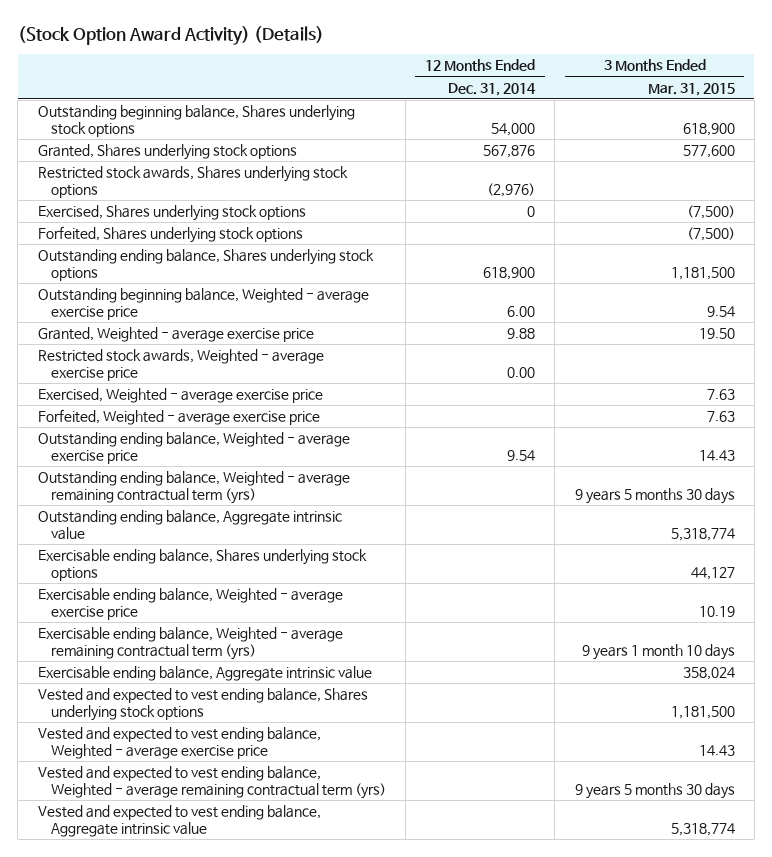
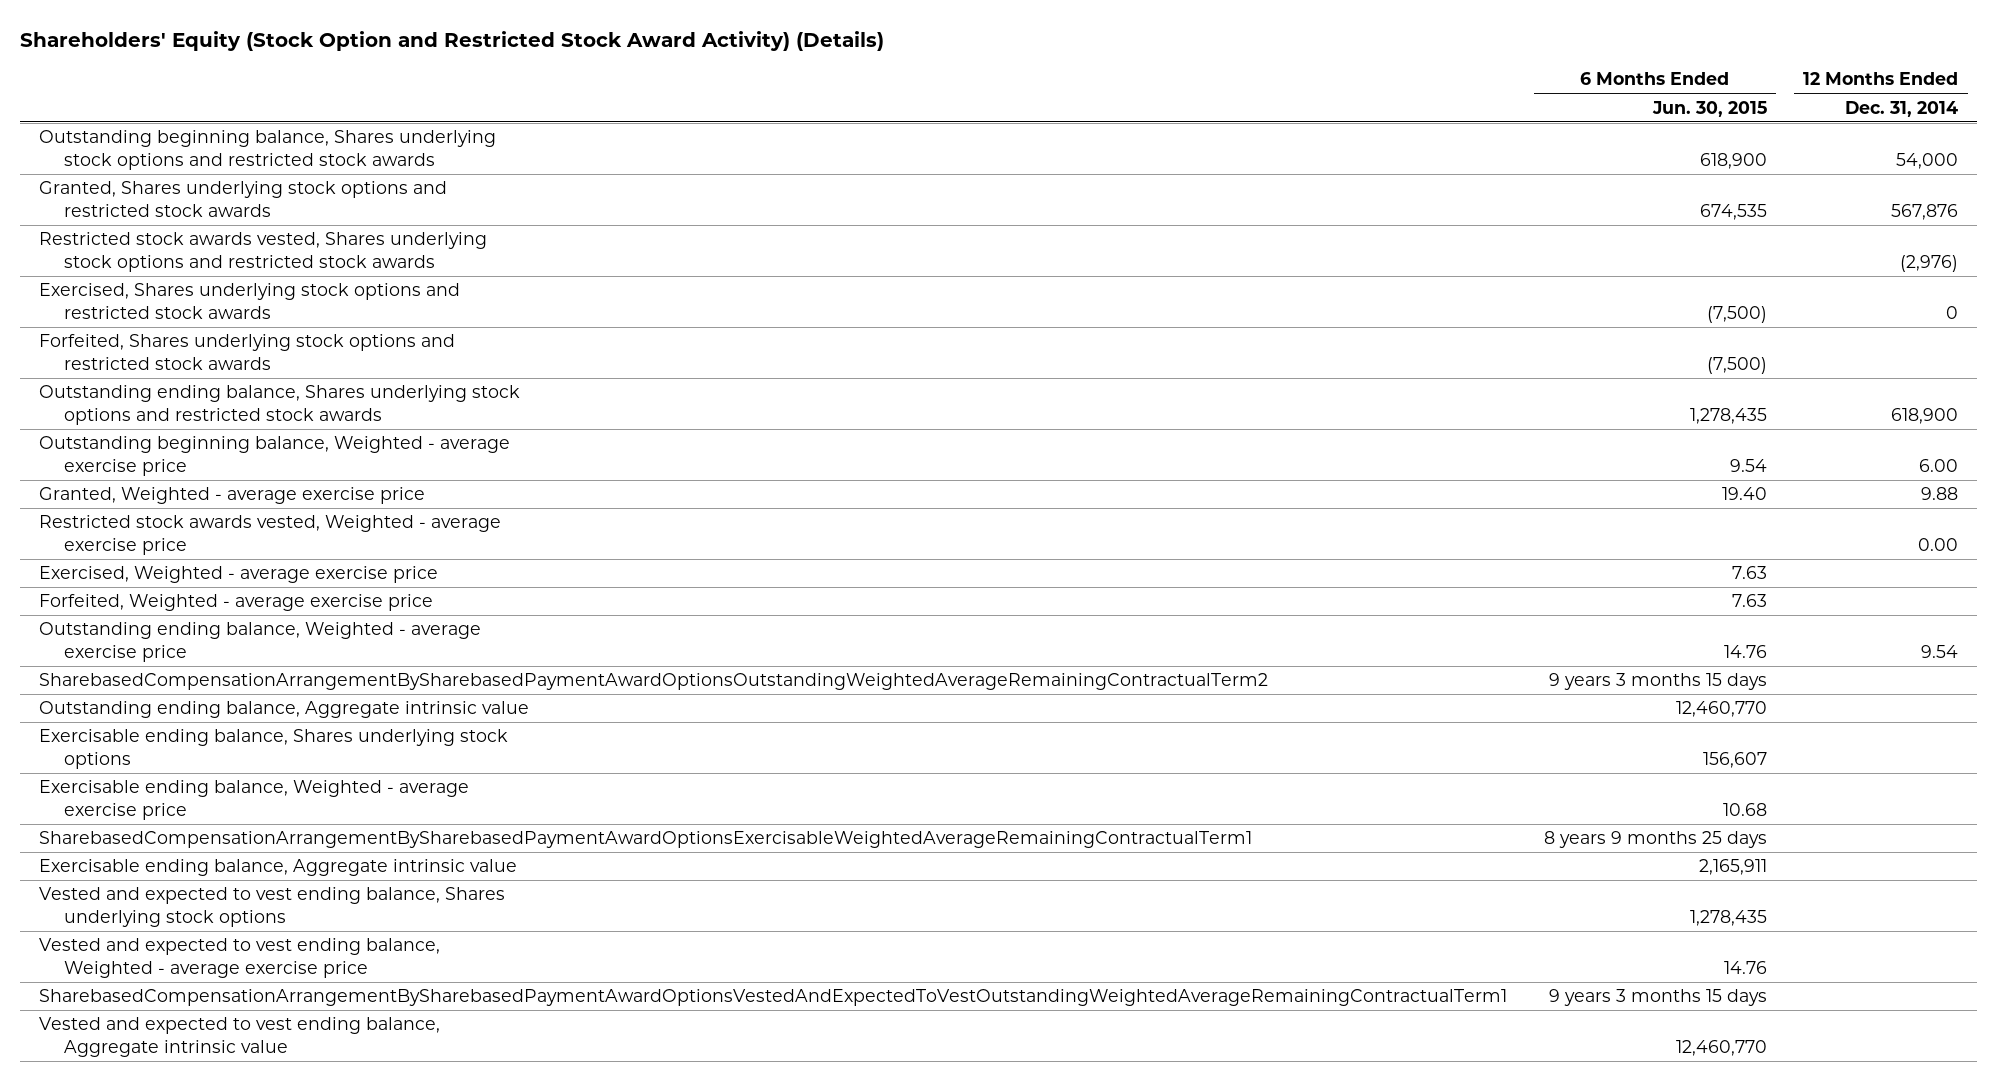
- (Stock Option Award Activity) (Details)
+ Shareholders' Equity (Stock Option and Restricted Stock Award Activity) (Details)
- | 12 Months Ended Dec. 31, 2014 | 3 Months Ended Mar. 31, 2015
+ | 6 Months Ended Jun. 30, 2015 | 12 Months Ended Dec. 31, 2014
- Outstanding beginning balance, Shares underlying stock options | 54,000 | 618,900
- Granted, Shares underlying stock options | 567,876 | 577,600
- Restricted stock awards, Shares underlying stock options | (2,976) |
- Exercised, Shares underlying stock options | 0 | (7,500)
- Forfeited, Shares underlying stock options | | (7,500)
- Outstanding ending balance, Shares underlying stock options | 618,900 | 1,181,500
+ Outstanding beginning balance, Shares underlying stock options and restricted stock awards | 618,900 | 54,000
+ Granted, Shares underlying stock options and restricted stock awards | 674,535 | 567,876
+ Restricted stock awards vested, Shares underlying stock options and restricted stock awards | | (2,976)
+ Exercised, Shares underlying stock options and restricted stock awards | (7,500) | 0
+ Forfeited, Shares underlying stock options and restricted stock awards | (7,500) |
+ Outstanding ending balance, Shares underlying stock options and restricted stock awards | 1,278,435 | 618,900
- Restricted stock awards, Weighted - average exercise price | 0.00 |
+ Restricted stock awards vested, Weighted - average exercise price | | 0.00
- Outstanding ending balance, Weighted - average remaining contractual term (yrs) | | 9 years 5 months 30 days
+ SharebasedCompensationArrangementBySharebasedPaymentAwardOptionsOutstandingWeightedAverageRemainingContractualTerm2 | 9 years 3 months 15 days |
- Exercisable ending balance, Weighted - average remaining contractual term (yrs) | | 9 years 1 month 10 days
+ SharebasedCompensationArrangementBySharebasedPaymentAwardOptionsExercisableWeightedAverageRemainingContractualTerm1 | 8 years 9 months 25 days |
- Vested and expected to vest ending balance, Weighted - average remaining contractual term (yrs) | | 9 years 5 months 30 days
+ SharebasedCompensationArrangementBySharebasedPaymentAwardOptionsVestedAndExpectedToVestOutstandingWeightedAverageRemainingContractualTerm1 | 9 years 3 months 15 days |

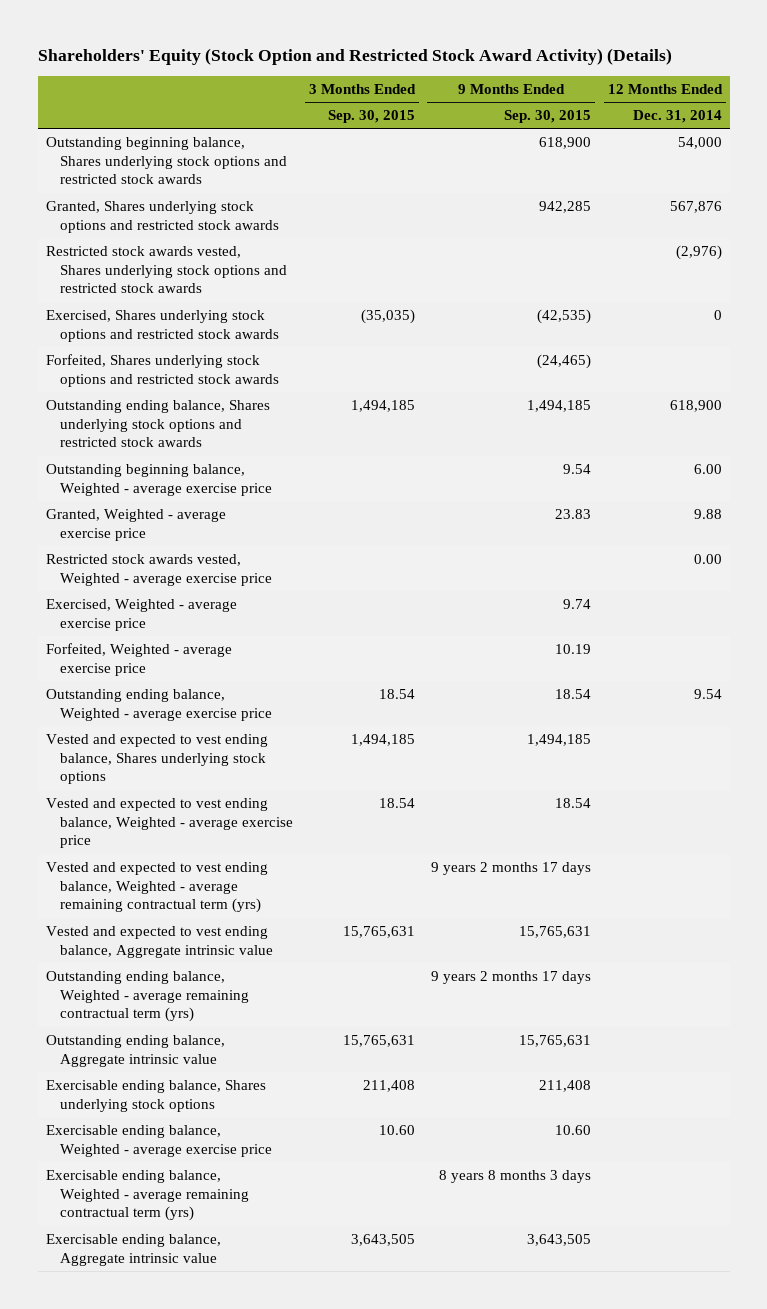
- | 6 Months Ended Jun. 30, 2015 | 12 Months Ended Dec. 31, 2014
+ | 3 Months Ended Sep. 30, 2015 | 9 Months Ended Sep. 30, 2015 | 12 Months Ended Dec. 31, 2014
- SharebasedCompensationArrangementBySharebasedPaymentAwardOptionsOutstandingWeightedAverageRemainingContractualTerm2 | 9 years 3 months 15 days |
moved up: Vested and expected to vest ending balance, Shares underlying stock options | 1,494,185 | 1,494,185 |
moved up: Vested and expected to vest ending balance, Weighted - average exercise price | 18.54 | 18.54 |
+ Vested and expected to vest ending balance, Weighted - average remaining contractual term (yrs) | | 9 years 2 months 17 days |
moved up: Vested and expected to vest ending balance, Aggregate intrinsic value | 15,765,631 | 15,765,631 |
+ Outstanding ending balance, Weighted - average remaining contractual term (yrs) | | 9 years 2 months 17 days |
- SharebasedCompensationArrangementBySharebasedPaymentAwardOptionsExercisableWeightedAverageRemainingContractualTerm1 | 8 years 9 months 25 days |
+ Exercisable ending balance, Weighted - average remaining contractual term (yrs) | | 8 years 8 months 3 days |
- SharebasedCompensationArrangementBySharebasedPaymentAwardOptionsVestedAndExpectedToVestOutstandingWeightedAverageRemainingContractualTerm1 | 9 years 3 months 15 days |

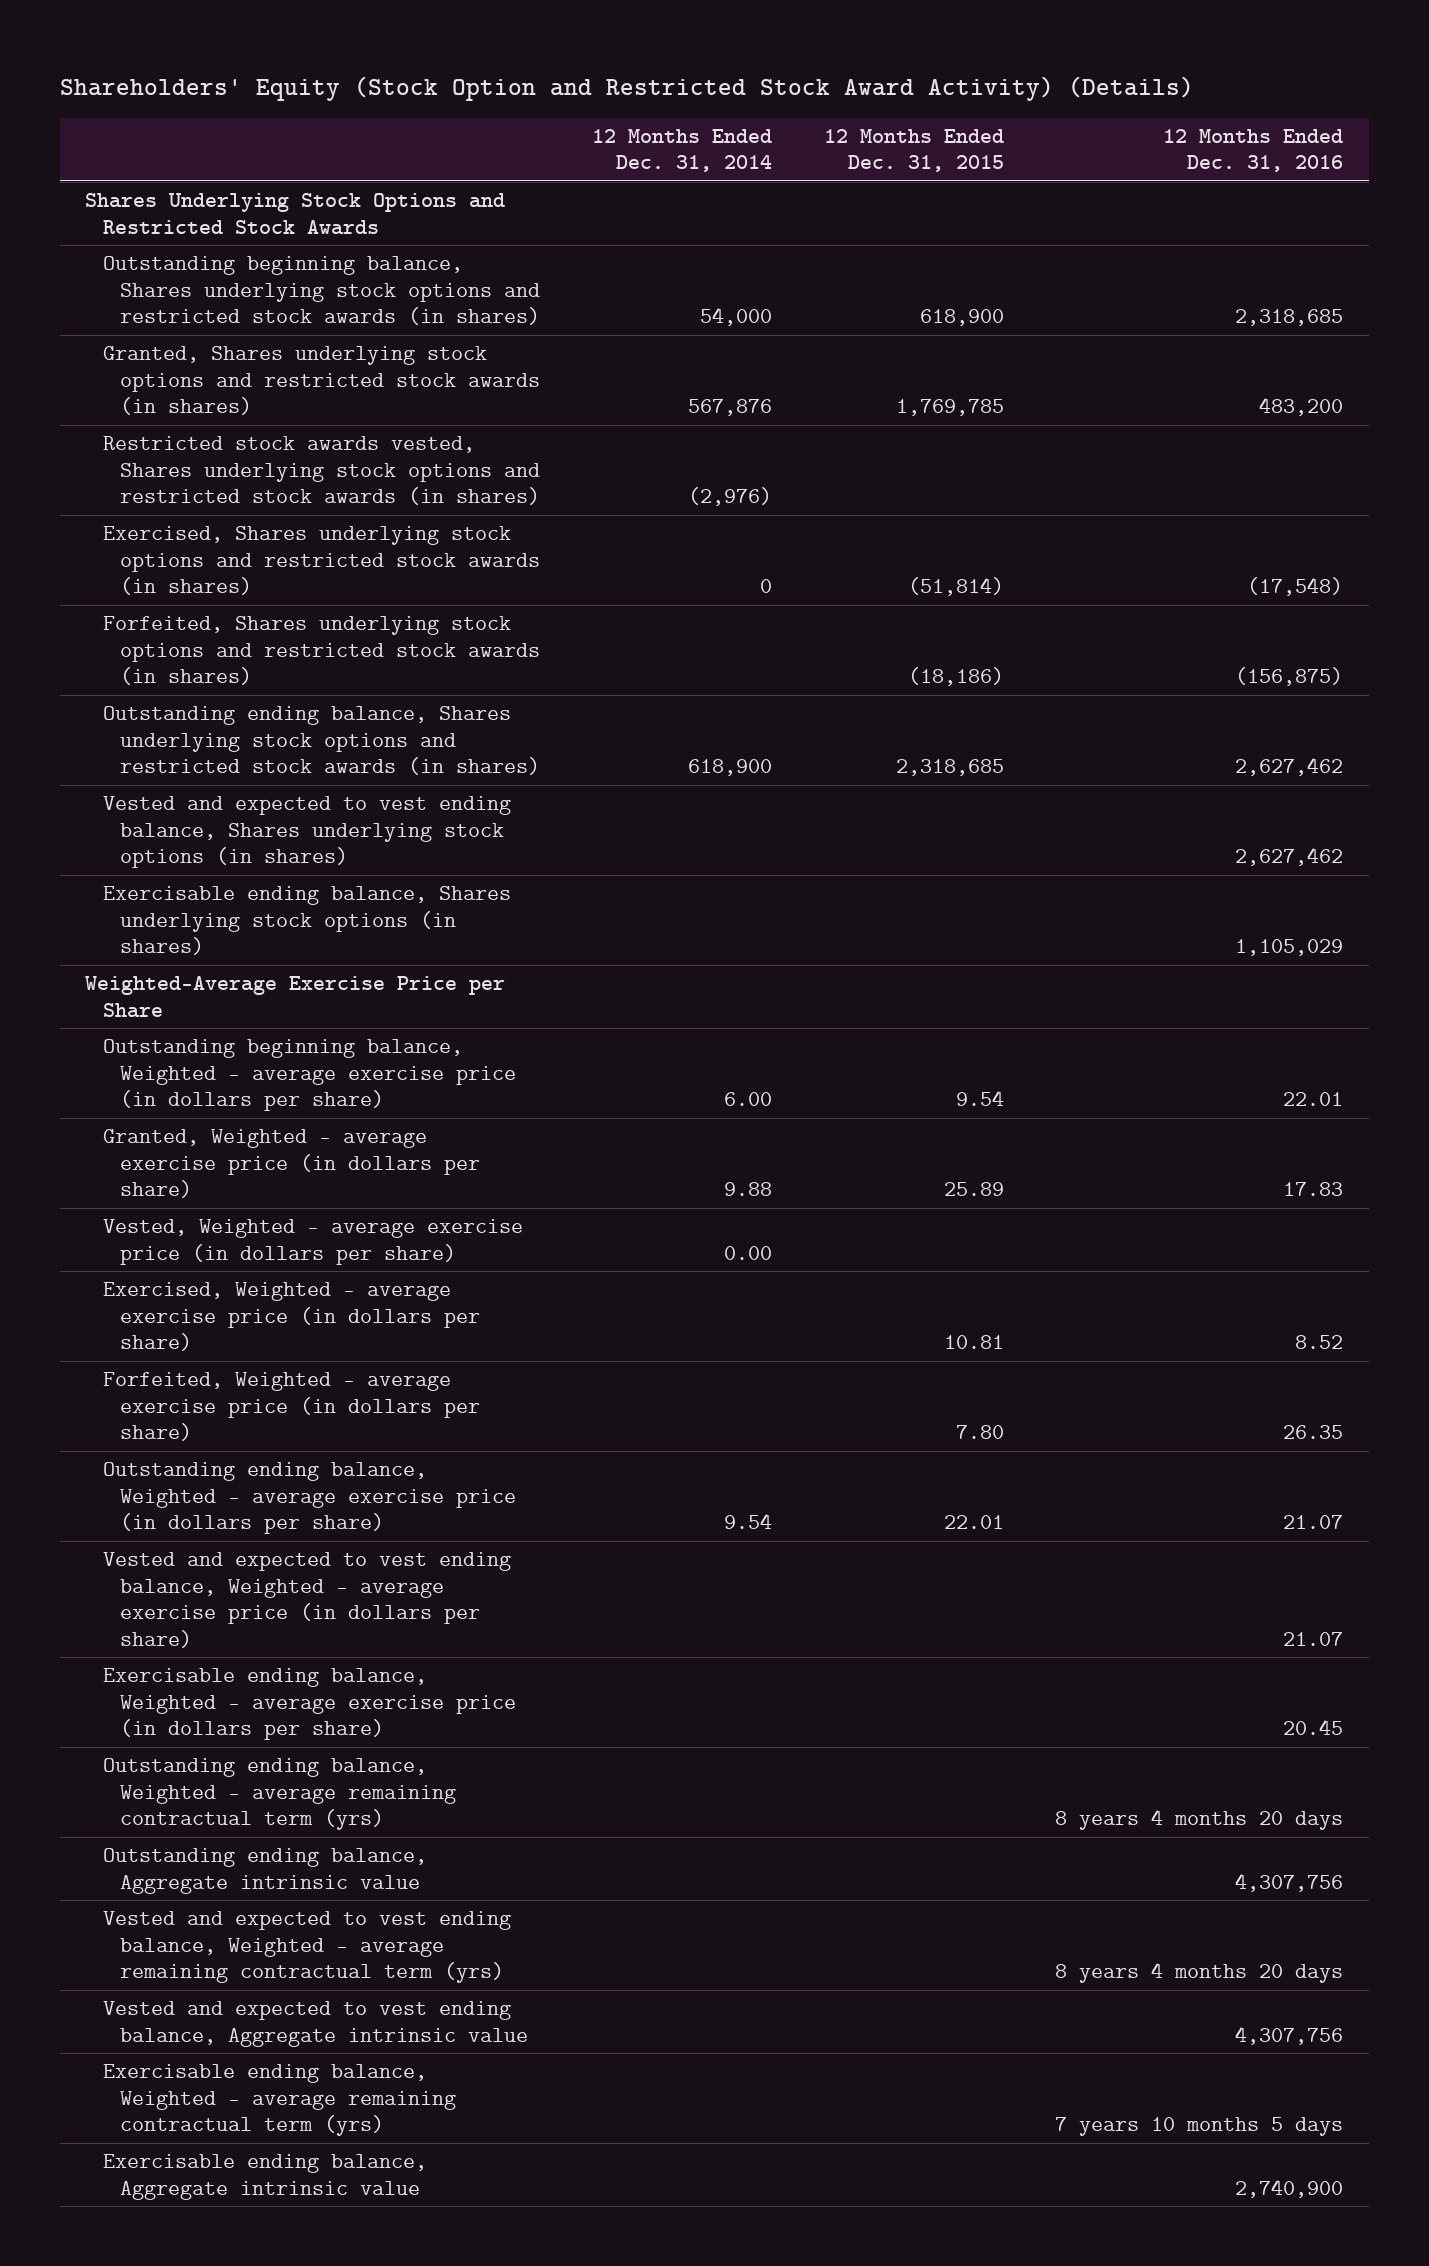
- | 3 Months Ended Sep. 30, 2015 | 9 Months Ended Sep. 30, 2015 | 12 Months Ended Dec. 31, 2014
+ | 12 Months Ended Dec. 31, 2014 | 12 Months Ended Dec. 31, 2015 | 12 Months Ended Dec. 31, 2016
- Outstanding beginning balance, Shares underlying stock options and restricted stock awards | | 618,900 | 54,000
- Granted, Shares underlying stock options and restricted stock awards | | 942,285 | 567,876
- Restricted stock awards vested, Shares underlying stock options and restricted stock awards | | | (2,976)
- Exercised, Shares underlying stock options and restricted stock awards | (35,035) | (42,535) | 0
- Forfeited, Shares underlying stock options and restricted stock awards | | (24,465) |
- Outstanding ending balance, Shares underlying stock options and restricted stock awards | 1,494,185 | 1,494,185 | 618,900
- Outstanding beginning balance, Weighted - average exercise price | | 9.54 | 6.00
- Granted, Weighted - average exercise price | | 23.83 | 9.88
- Restricted stock awards vested, Weighted - average exercise price | | | 0.00
- Exercised, Weighted - average exercise price | | 9.74 |
- Forfeited, Weighted - average exercise price | | 10.19 |
- Outstanding ending balance, Weighted - average exercise price | 18.54 | 18.54 | 9.54
- Vested and expected to vest ending balance, Shares underlying stock options | 1,494,185 | 1,494,185 |
- Vested and expected to vest ending balance, Weighted - average exercise price | 18.54 | 18.54 |
+ Shares Underlying Stock Options and Restricted Stock Awards
+ Outstanding beginning balance, Shares underlying stock options and restricted stock awards (in shares) | 54,000 | 618,900 | 2,318,685
+ Granted, Shares underlying stock options and restricted stock awards (in shares) | 567,876 | 1,769,785 | 483,200
+ Restricted stock awards vested, Shares underlying stock options and restricted stock awards (in shares) | (2,976) | |
+ Exercised, Shares underlying stock options and restricted stock awards (in shares) | 0 | (51,814) | (17,548)
+ Forfeited, Shares underlying stock options and restricted stock awards (in shares) | | (18,186) | (156,875)
+ Outstanding ending balance, Shares underlying stock options and restricted stock awards (in shares) | 618,900 | 2,318,685 | 2,627,462
+ Vested and expected to vest ending balance, Shares underlying stock options (in shares) | | | 2,627,462
+ Exercisable ending balance, Shares underlying stock options (in shares) | | | 1,105,029
+ Weighted-Average Exercise Price per Share
+ Outstanding beginning balance, Weighted - average exercise price (in dollars per share) | 6.00 | 9.54 | 22.01
+ Granted, Weighted - average exercise price (in dollars per share) | 9.88 | 25.89 | 17.83
+ Vested, Weighted - average exercise price (in dollars per share) | 0.00 | |
+ Exercised, Weighted - average exercise price (in dollars per share) | | 10.81 | 8.52
+ Forfeited, Weighted - average exercise price (in dollars per share) | | 7.80 | 26.35
+ Outstanding ending balance, Weighted - average exercise price (in dollars per share) | 9.54 | 22.01 | 21.07
+ Vested and expected to vest ending balance, Weighted - average exercise price (in dollars per share) | | | 21.07
+ Exercisable ending balance, Weighted - average exercise price (in dollars per share) | | | 20.45
- Exercisable ending balance, Shares underlying stock options | 211,408 | 211,408 |
- Exercisable ending balance, Weighted - average exercise price | 10.60 | 10.60 |
moved down: Vested and expected to vest ending balance, Weighted - average remaining contractual term (yrs) | | | 8 years 4 months 20 days
moved down: Vested and expected to vest ending balance, Aggregate intrinsic value | | | 4,307,756

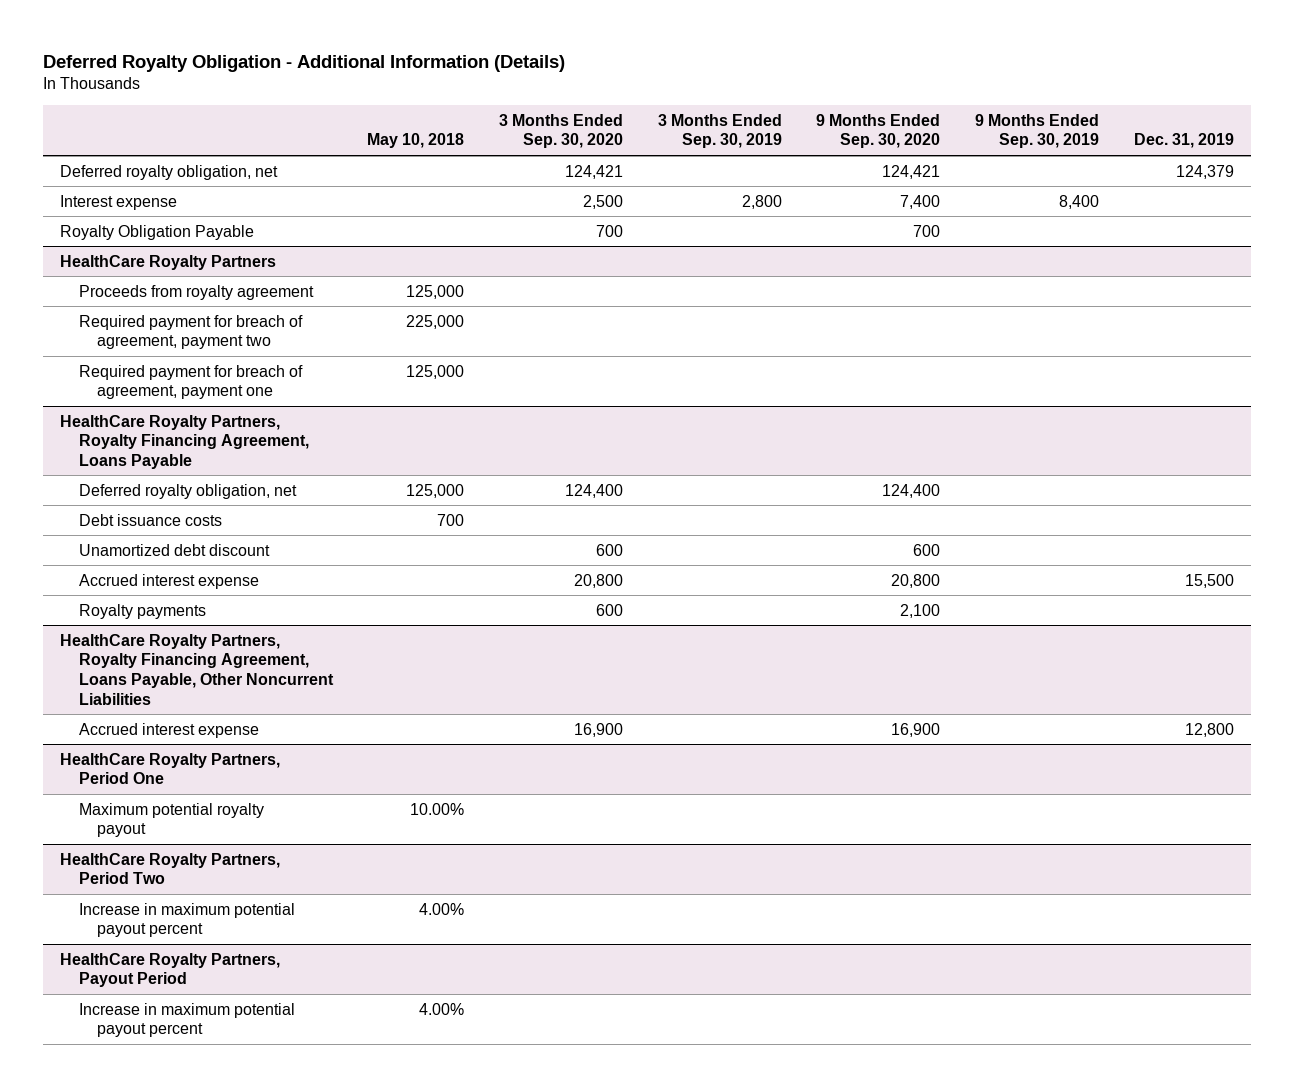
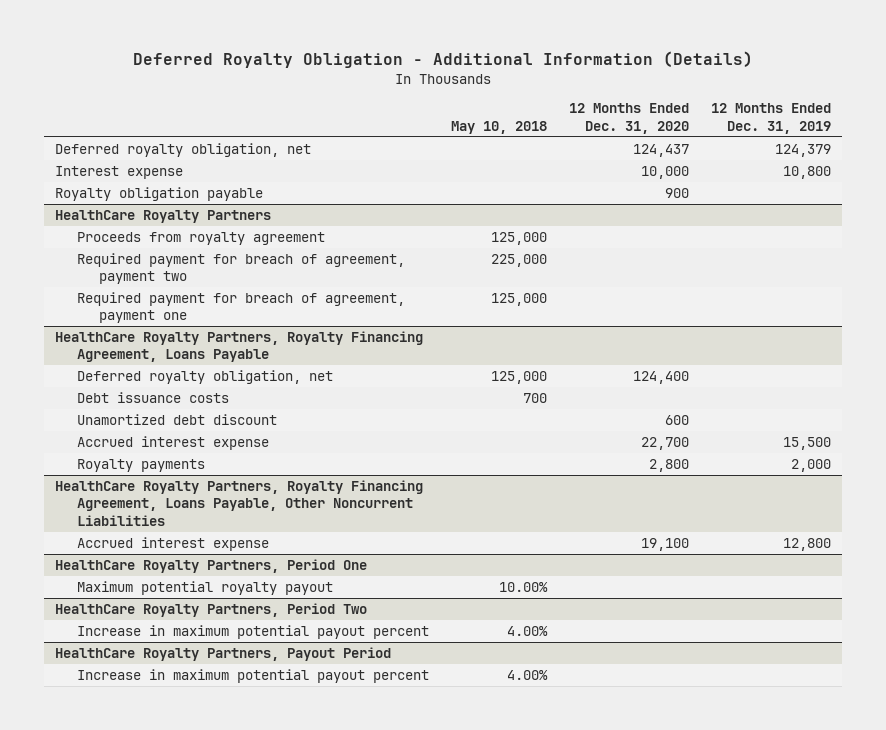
- | May 10, 2018 | 3 Months Ended Sep. 30, 2020 | 3 Months Ended Sep. 30, 2019 | 9 Months Ended Sep. 30, 2020 | 9 Months Ended Sep. 30, 2019 | Dec. 31, 2019
+ | May 10, 2018 | 12 Months Ended Dec. 31, 2020 | 12 Months Ended Dec. 31, 2019
- Royalty Obligation Payable | | 700 | | 700 | |
+ Royalty obligation payable | | 900 |

